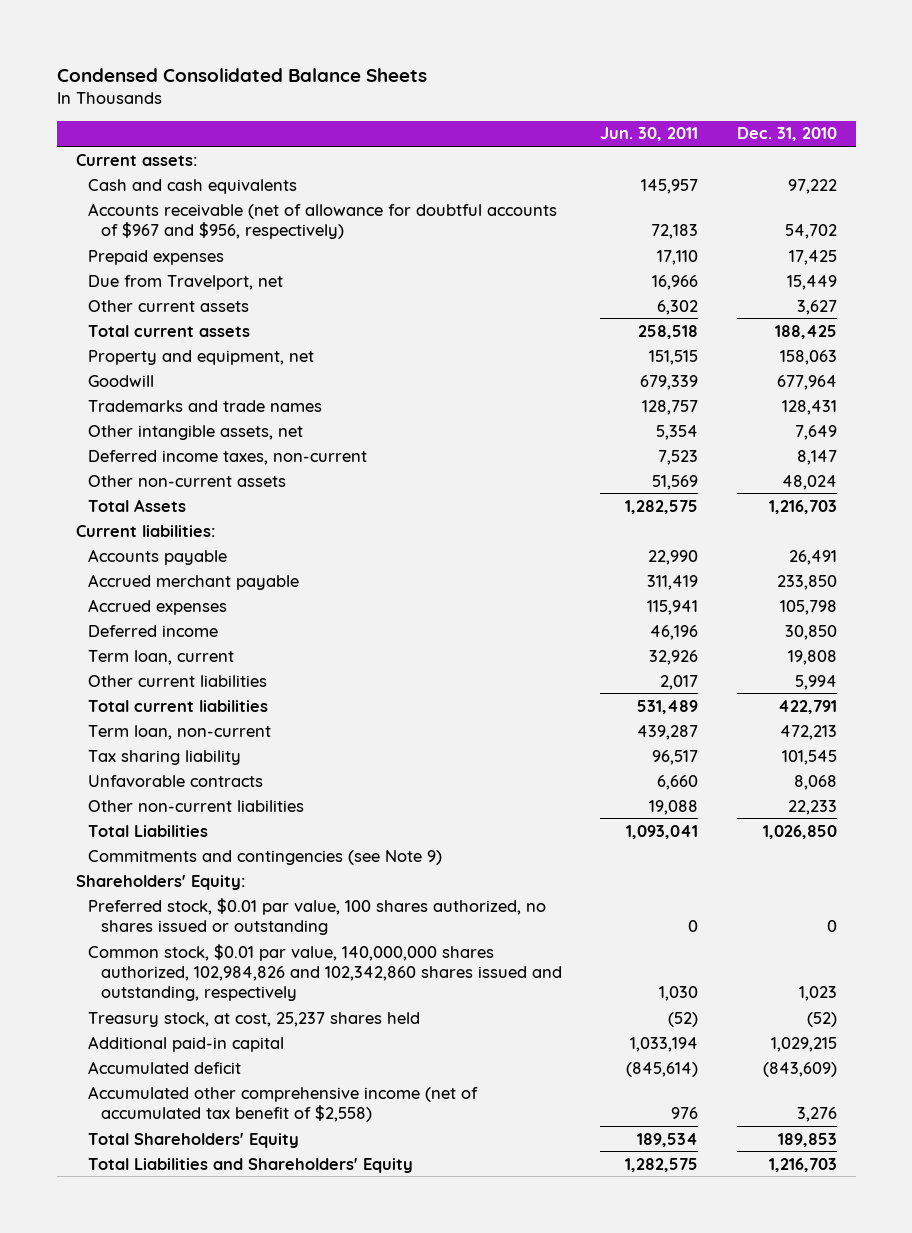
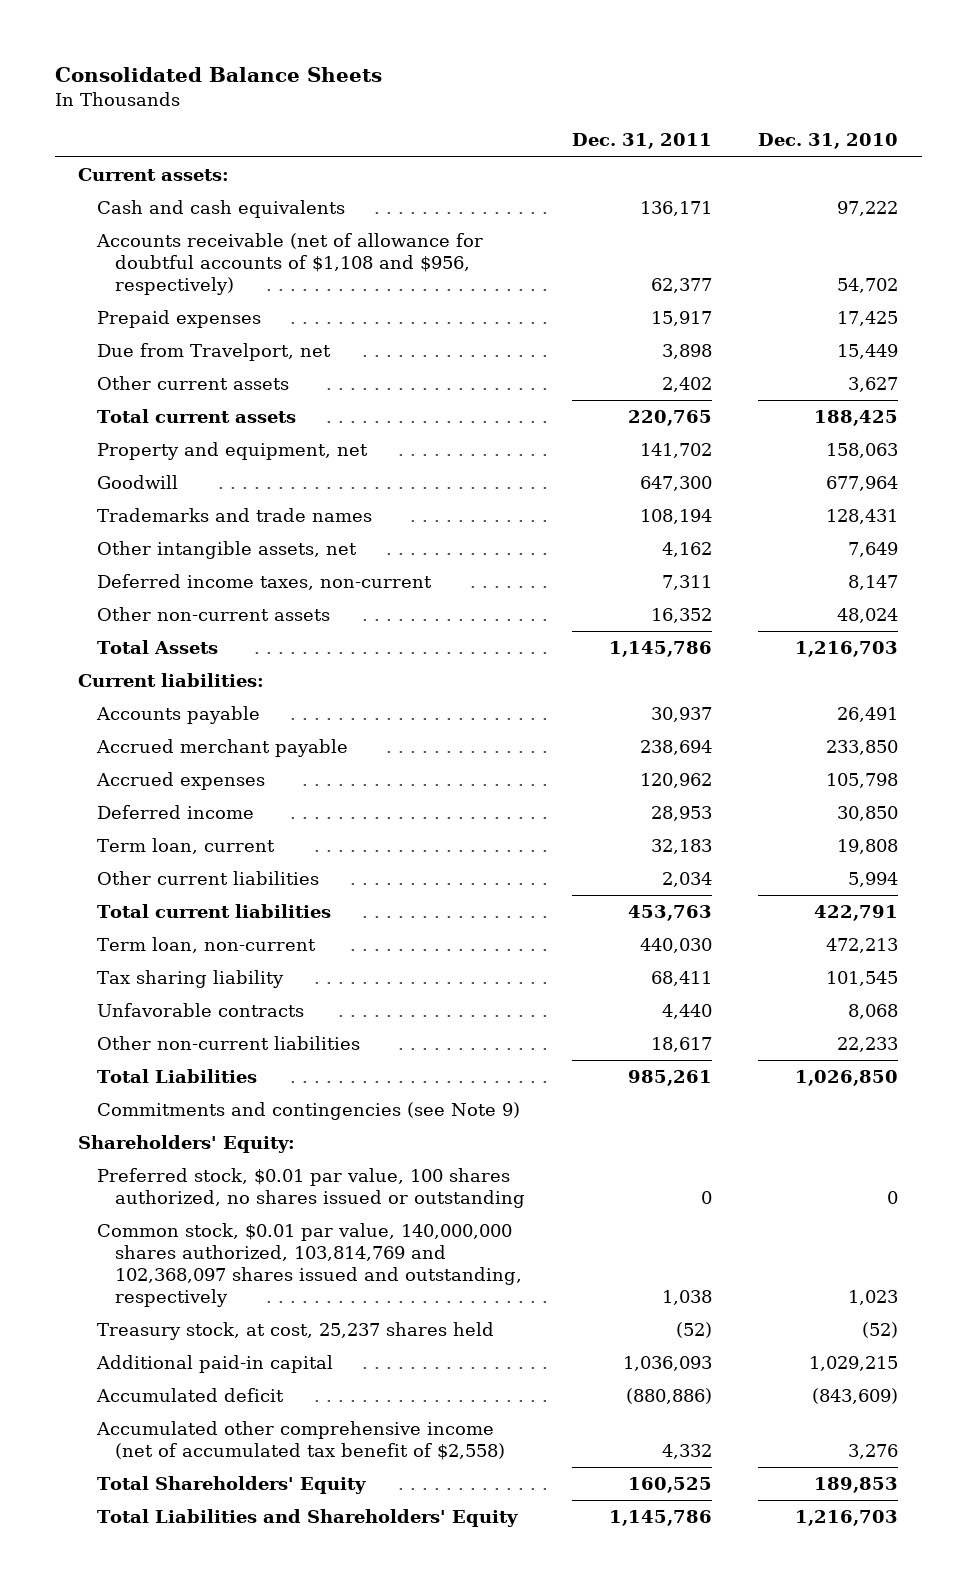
- Condensed Consolidated Balance Sheets
+ Consolidated Balance Sheets
- | Jun. 30, 2011 | Dec. 31, 2010
+ | Dec. 31, 2011 | Dec. 31, 2010
- Accounts receivable (net of allowance for doubtful accounts of $967 and $956, respectively) | 72,183 | 54,702
+ Accounts receivable (net of allowance for doubtful accounts of $1,108 and $956, respectively) | 62,377 | 54,702
- Common stock, $0.01 par value, 140,000,000 shares authorized, 102,984,826 and 102,342,860 shares issued and outstanding, respectively | 1,030 | 1,023
+ Common stock, $0.01 par value, 140,000,000 shares authorized, 103,814,769 and 102,368,097 shares issued and outstanding, respectively | 1,038 | 1,023

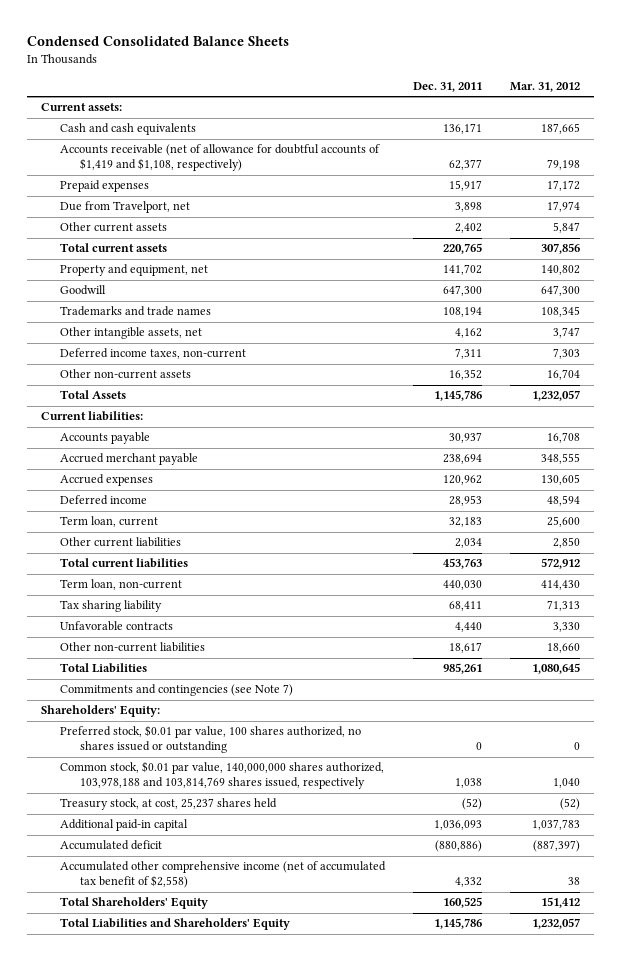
- Consolidated Balance Sheets
+ Condensed Consolidated Balance Sheets
- | Dec. 31, 2011 | Dec. 31, 2010
+ | Dec. 31, 2011 | Mar. 31, 2012
- Accounts receivable (net of allowance for doubtful accounts of $1,108 and $956, respectively) | 62,377 | 54,702
+ Accounts receivable (net of allowance for doubtful accounts of $1,419 and $1,108, respectively) | 62,377 | 79,198
- Commitments and contingencies (see Note 9)
+ Commitments and contingencies (see Note 7)
- Common stock, $0.01 par value, 140,000,000 shares authorized, 103,814,769 and 102,368,097 shares issued and outstanding, respectively | 1,038 | 1,023
+ Common stock, $0.01 par value, 140,000,000 shares authorized, 103,978,188 and 103,814,769 shares issued, respectively | 1,038 | 1,040

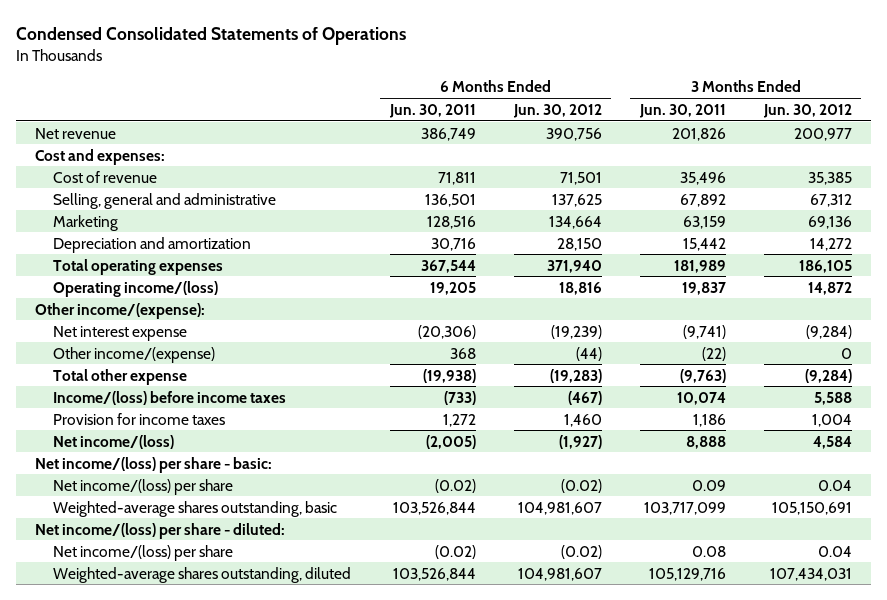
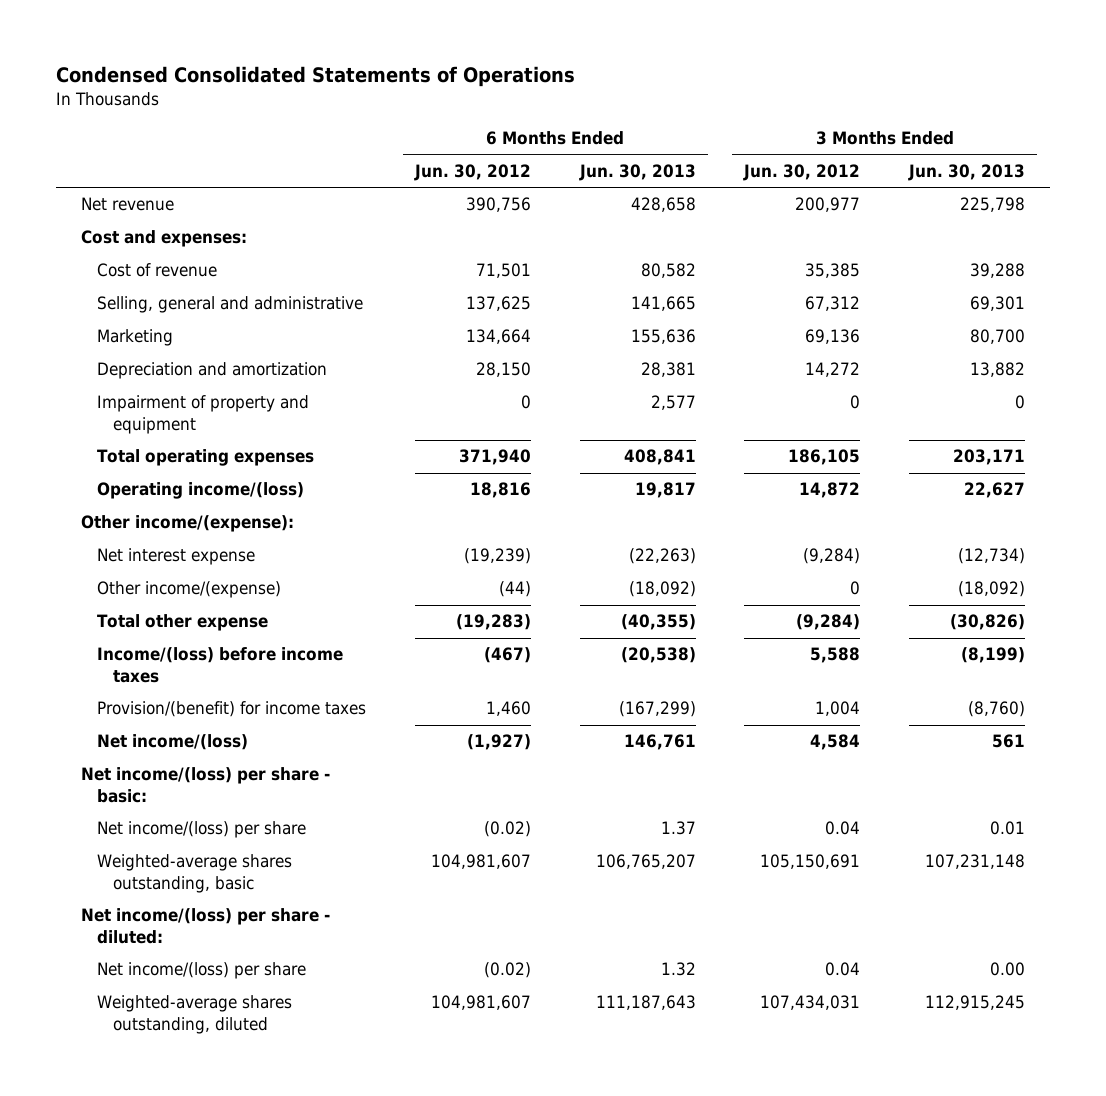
- | 6 Months Ended Jun. 30, 2011 | 6 Months Ended Jun. 30, 2012 | 3 Months Ended Jun. 30, 2011 | 3 Months Ended Jun. 30, 2012
+ | 6 Months Ended Jun. 30, 2012 | 6 Months Ended Jun. 30, 2013 | 3 Months Ended Jun. 30, 2012 | 3 Months Ended Jun. 30, 2013
+ Impairment of property and equipment | 0 | 2,577 | 0 | 0
- Provision for income taxes | 1,272 | 1,460 | 1,186 | 1,004
+ Provision/(benefit) for income taxes | 1,460 | (167,299) | 1,004 | (8,760)

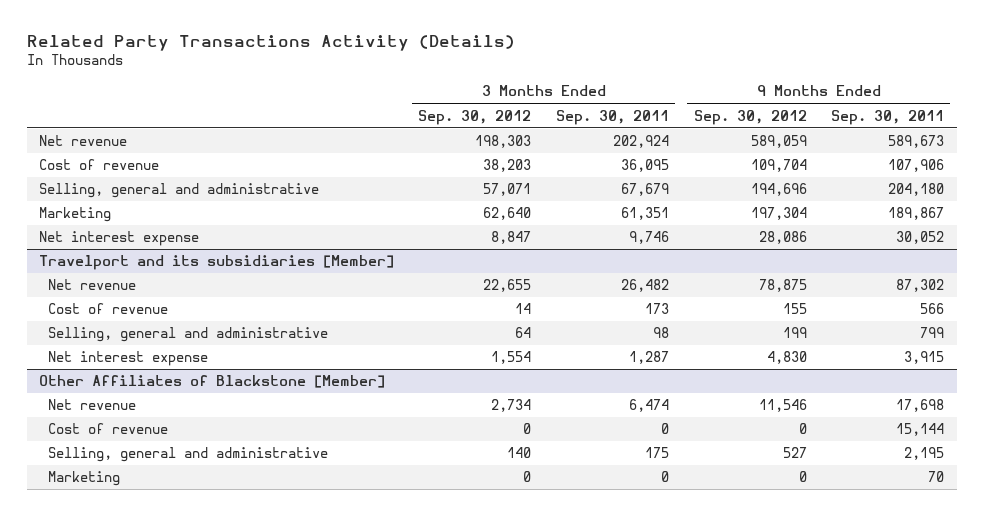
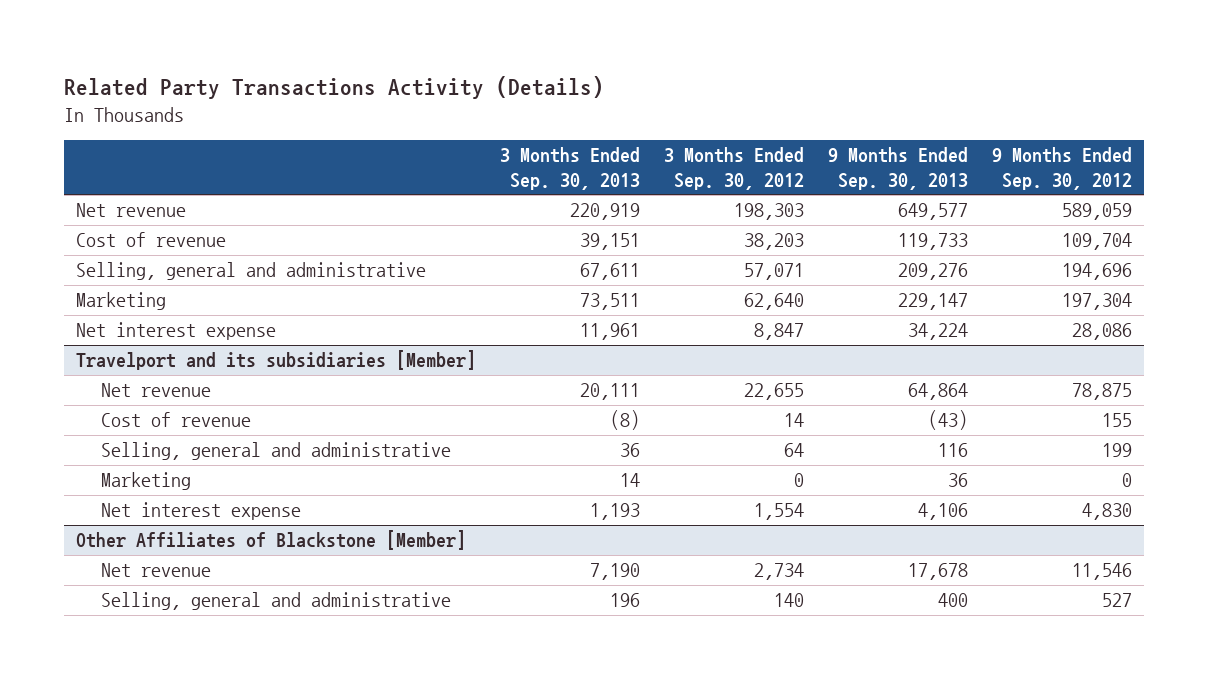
- | 3 Months Ended Sep. 30, 2012 | 3 Months Ended Sep. 30, 2011 | 9 Months Ended Sep. 30, 2012 | 9 Months Ended Sep. 30, 2011
+ | 3 Months Ended Sep. 30, 2013 | 3 Months Ended Sep. 30, 2012 | 9 Months Ended Sep. 30, 2013 | 9 Months Ended Sep. 30, 2012
@ Travelport and its subsidiaries [Member]
+ Marketing | 14 | 0 | 36 | 0
@ Other Affiliates of Blackstone [Member]
- Cost of revenue | 0 | 0 | 0 | 15,144
- Marketing | 0 | 0 | 0 | 70

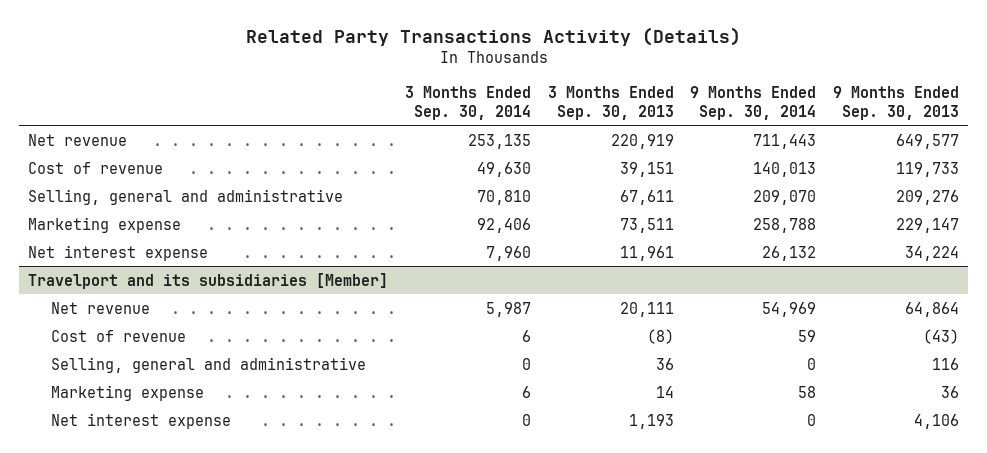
- | 3 Months Ended Sep. 30, 2013 | 3 Months Ended Sep. 30, 2012 | 9 Months Ended Sep. 30, 2013 | 9 Months Ended Sep. 30, 2012
+ | 3 Months Ended Sep. 30, 2014 | 3 Months Ended Sep. 30, 2013 | 9 Months Ended Sep. 30, 2014 | 9 Months Ended Sep. 30, 2013
- Marketing | 73,511 | 62,640 | 229,147 | 197,304
+ Marketing expense | 92,406 | 73,511 | 258,788 | 229,147
@ Travelport and its subsidiaries [Member]
- Marketing | 14 | 0 | 36 | 0
+ Marketing expense | 6 | 14 | 58 | 36
- Other Affiliates of Blackstone [Member]
- Net revenue | 7,190 | 2,734 | 17,678 | 11,546
- Selling, general and administrative | 196 | 140 | 400 | 527

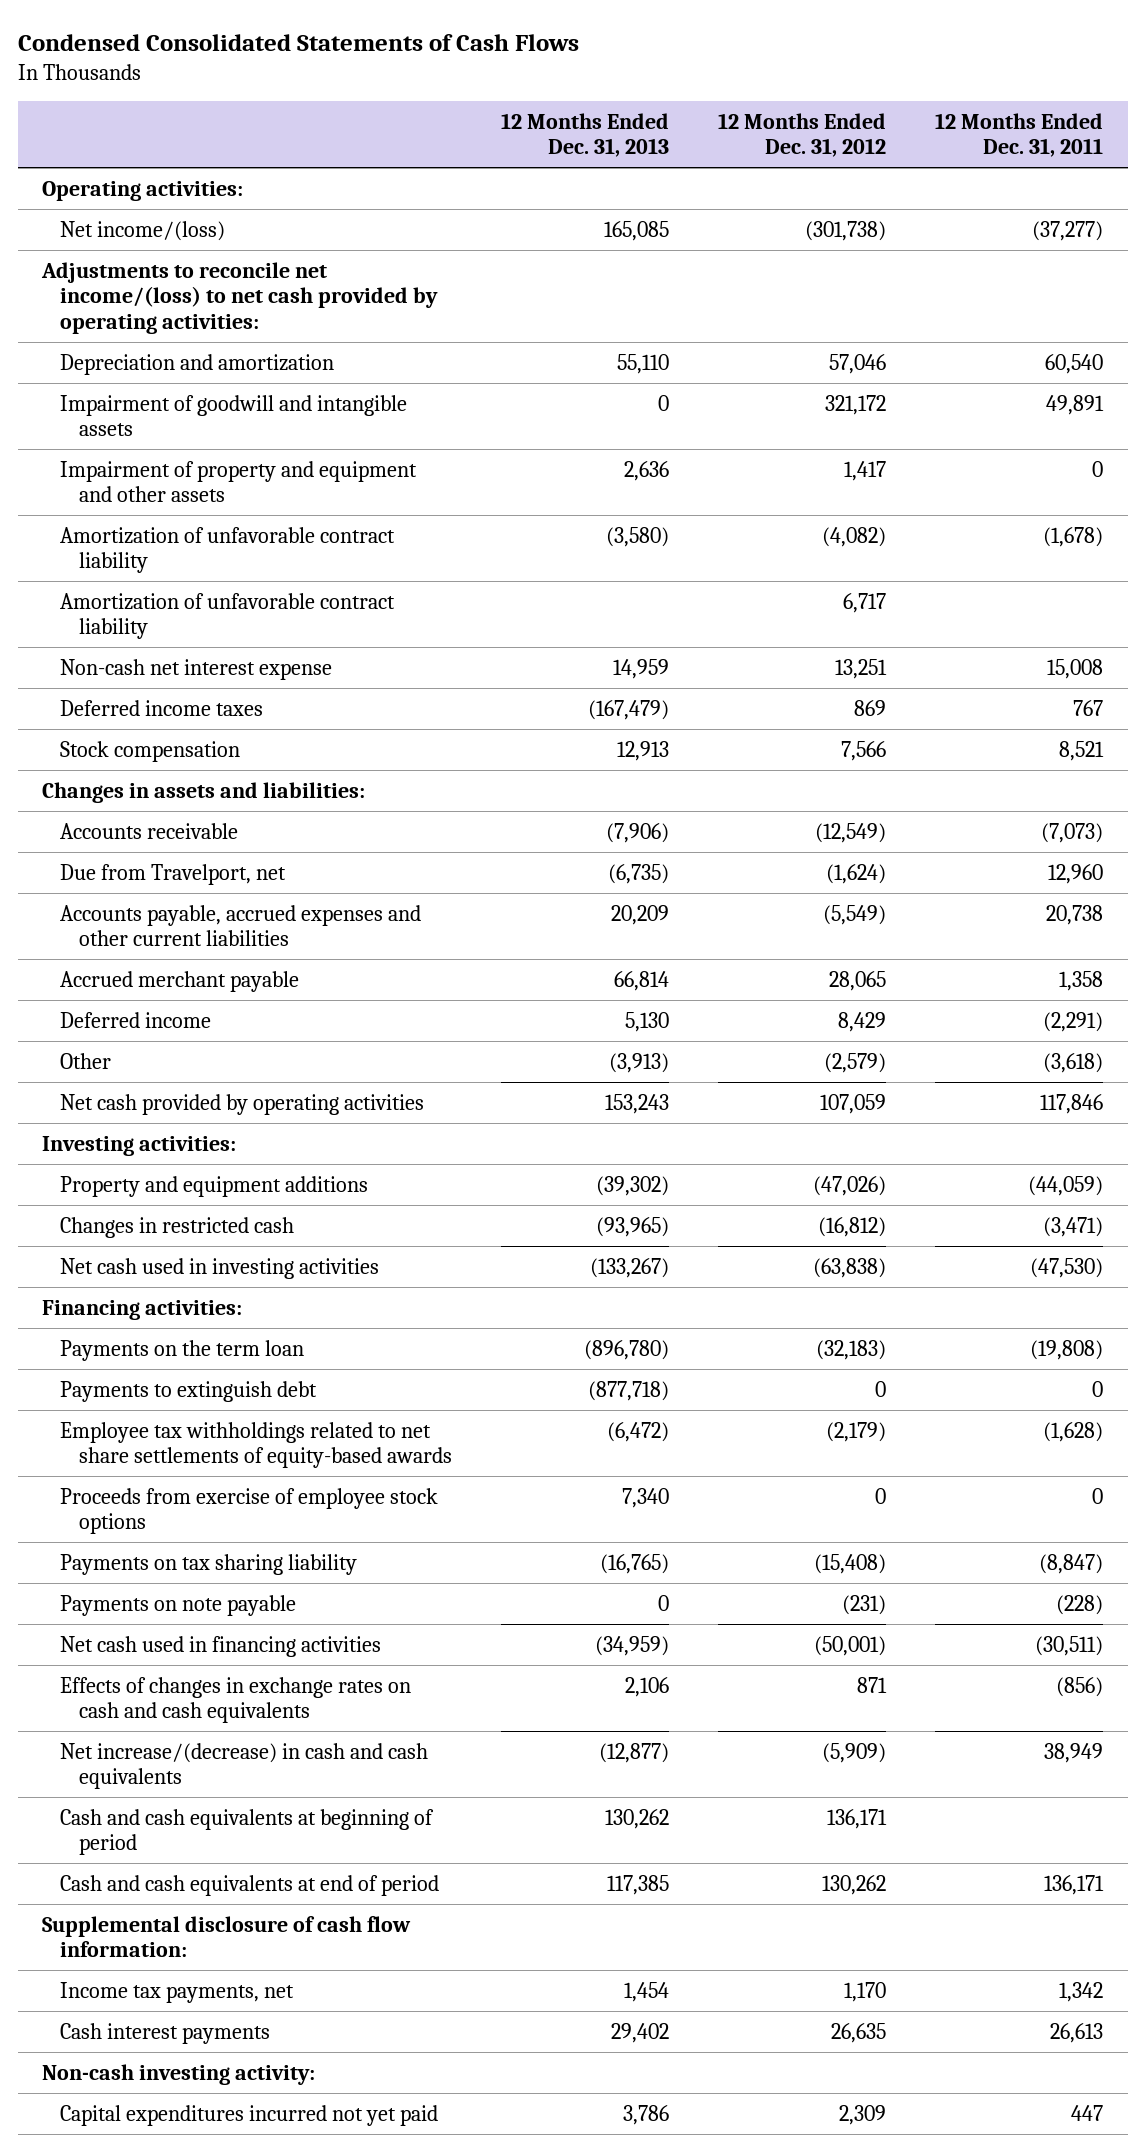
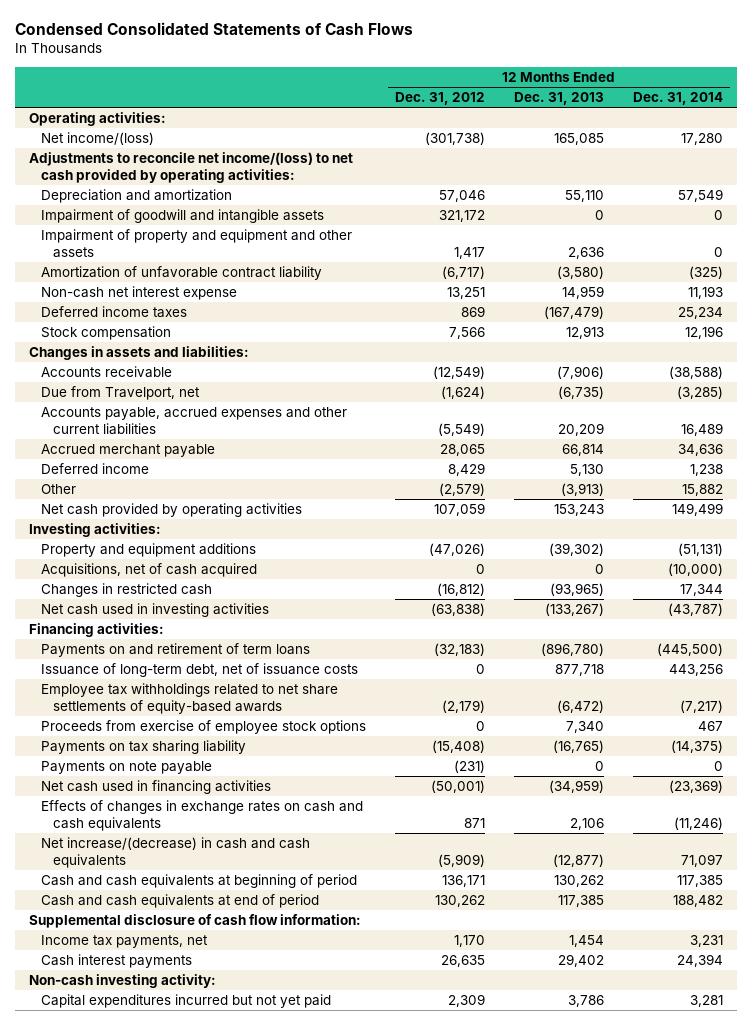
- | 12 Months Ended Dec. 31, 2013 | 12 Months Ended Dec. 31, 2012 | 12 Months Ended Dec. 31, 2011
+ | 12 Months Ended Dec. 31, 2012 | 12 Months Ended Dec. 31, 2013 | 12 Months Ended Dec. 31, 2014
- Amortization of unfavorable contract liability | (3,580) | (4,082) | (1,678)
- Amortization of unfavorable contract liability | | 6,717 |
+ Amortization of unfavorable contract liability | (6,717) | (3,580) | (325)
+ Acquisitions, net of cash acquired | 0 | 0 | (10,000)
- Payments on the term loan | (896,780) | (32,183) | (19,808)
- Payments to extinguish debt | (877,718) | 0 | 0
+ Payments on and retirement of term loans | (32,183) | (896,780) | (445,500)
+ Issuance of long-term debt, net of issuance costs | 0 | 877,718 | 443,256
- Capital expenditures incurred not yet paid | 3,786 | 2,309 | 447
+ Capital expenditures incurred but not yet paid | 2,309 | 3,786 | 3,281

